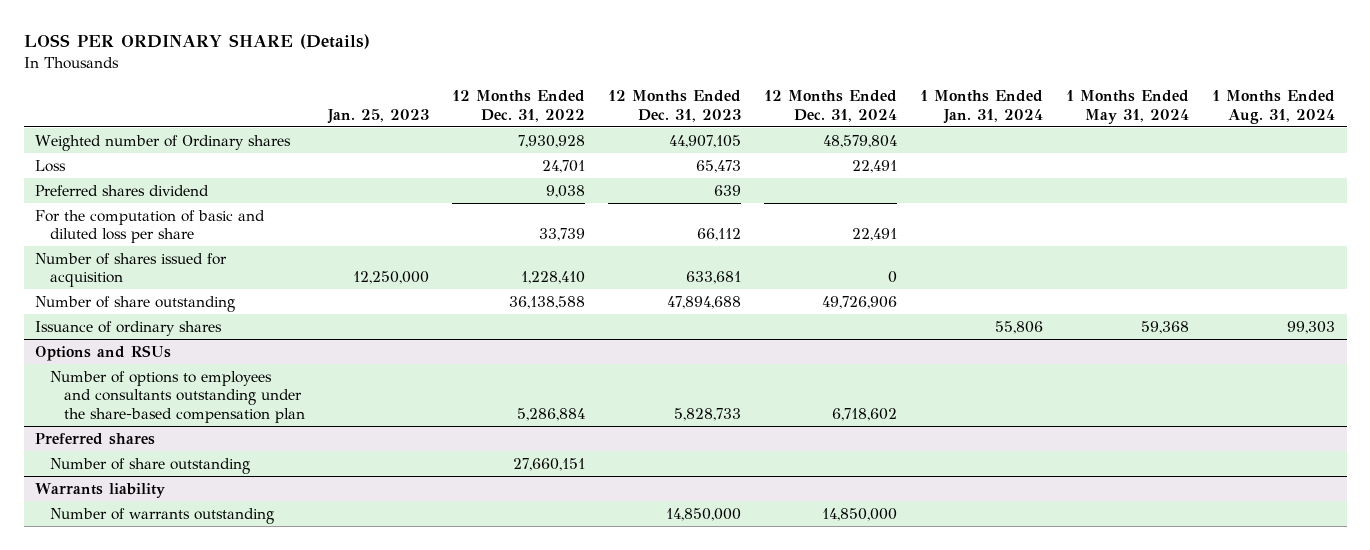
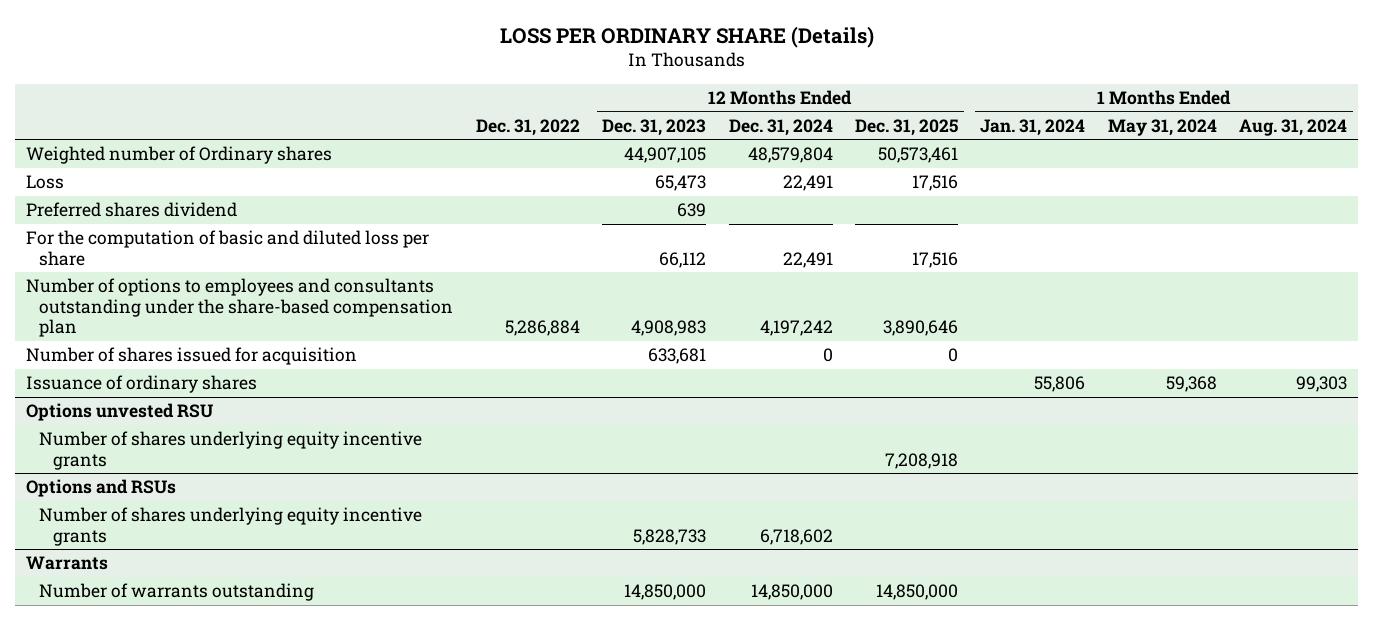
- | Jan. 25, 2023 | 12 Months Ended Dec. 31, 2022 | 12 Months Ended Dec. 31, 2023 | 12 Months Ended Dec. 31, 2024 | 1 Months Ended Jan. 31, 2024 | 1 Months Ended May 31, 2024 | 1 Months Ended Aug. 31, 2024
+ | Dec. 31, 2022 | 12 Months Ended Dec. 31, 2023 | 12 Months Ended Dec. 31, 2024 | 12 Months Ended Dec. 31, 2025 | 1 Months Ended Jan. 31, 2024 | 1 Months Ended May 31, 2024 | 1 Months Ended Aug. 31, 2024
+ Number of options to employees and consultants outstanding under the share-based compensation plan | 5,286,884 | 4,908,983 | 4,197,242 | 3,890,646 | | |
- Number of share outstanding | | 36,138,588 | 47,894,688 | 49,726,906 | | |
+ Options unvested RSU
+ Number of shares underlying equity incentive grants | | | | 7,208,918 | | |
@ Options and RSUs
- Number of options to employees and consultants outstanding under the share-based compensation plan | | 5,286,884 | 5,828,733 | 6,718,602 | | |
- Preferred shares
- Number of share outstanding | | 27,660,151 | | | | |
- Warrants liability
@ Options and RSUs
+ Number of shares underlying equity incentive grants | | 5,828,733 | 6,718,602 | | | |
+ Warrants

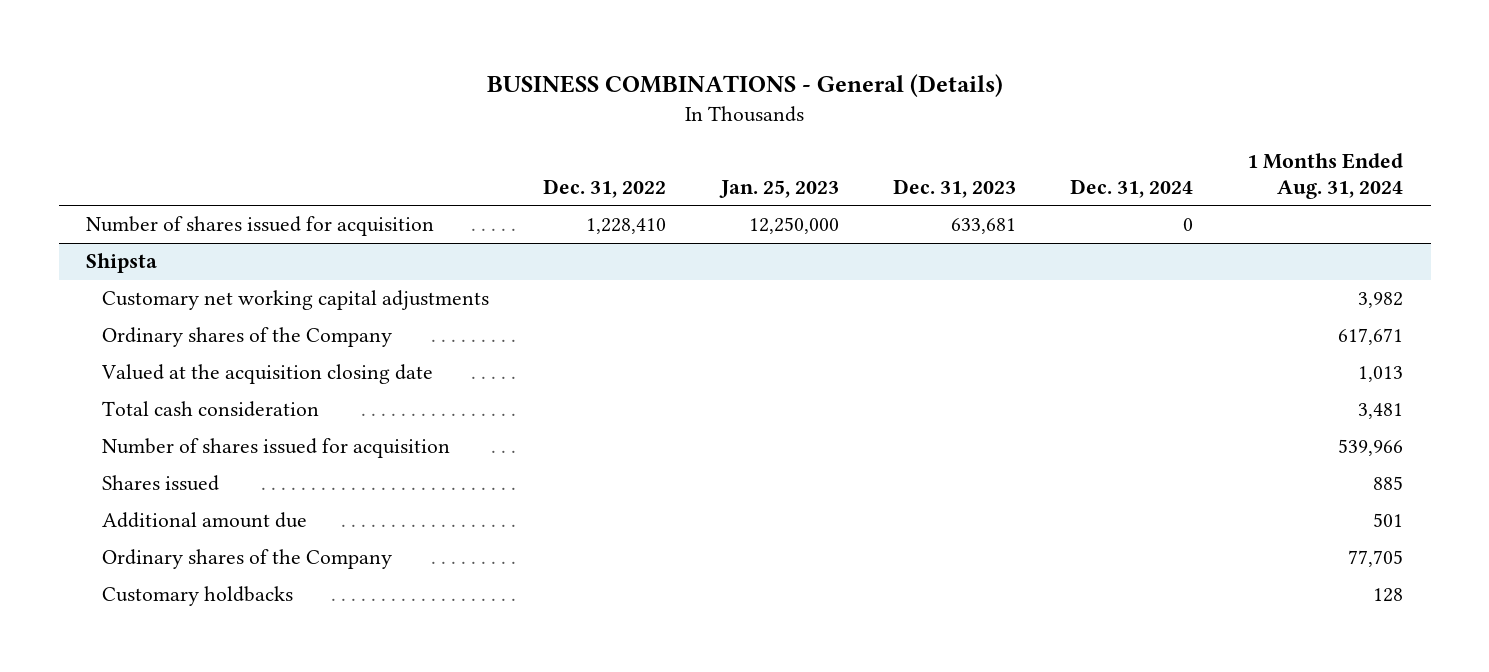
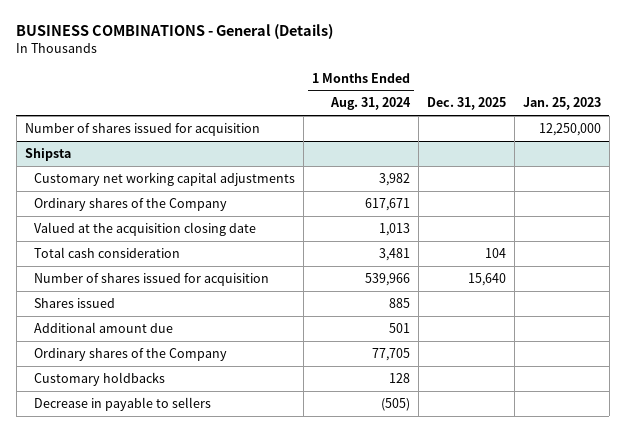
- | Dec. 31, 2022 | Jan. 25, 2023 | Dec. 31, 2023 | Dec. 31, 2024 | 1 Months Ended Aug. 31, 2024
+ | 1 Months Ended Aug. 31, 2024 | Dec. 31, 2025 | Jan. 25, 2023
@ Shipsta
+ Decrease in payable to sellers | (505) | |

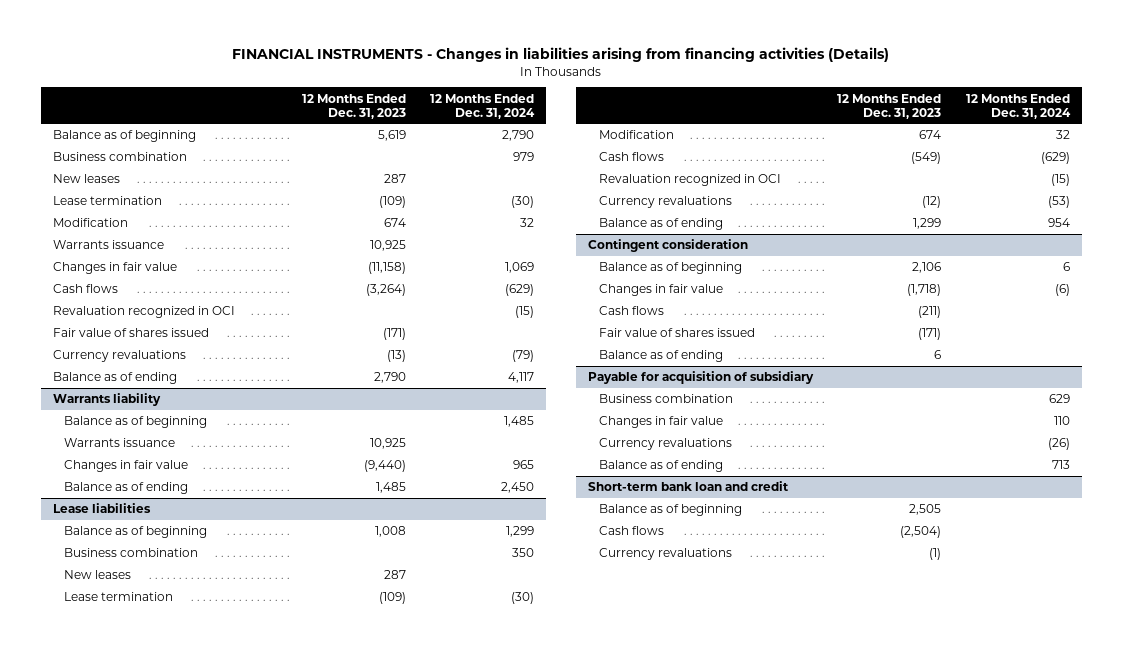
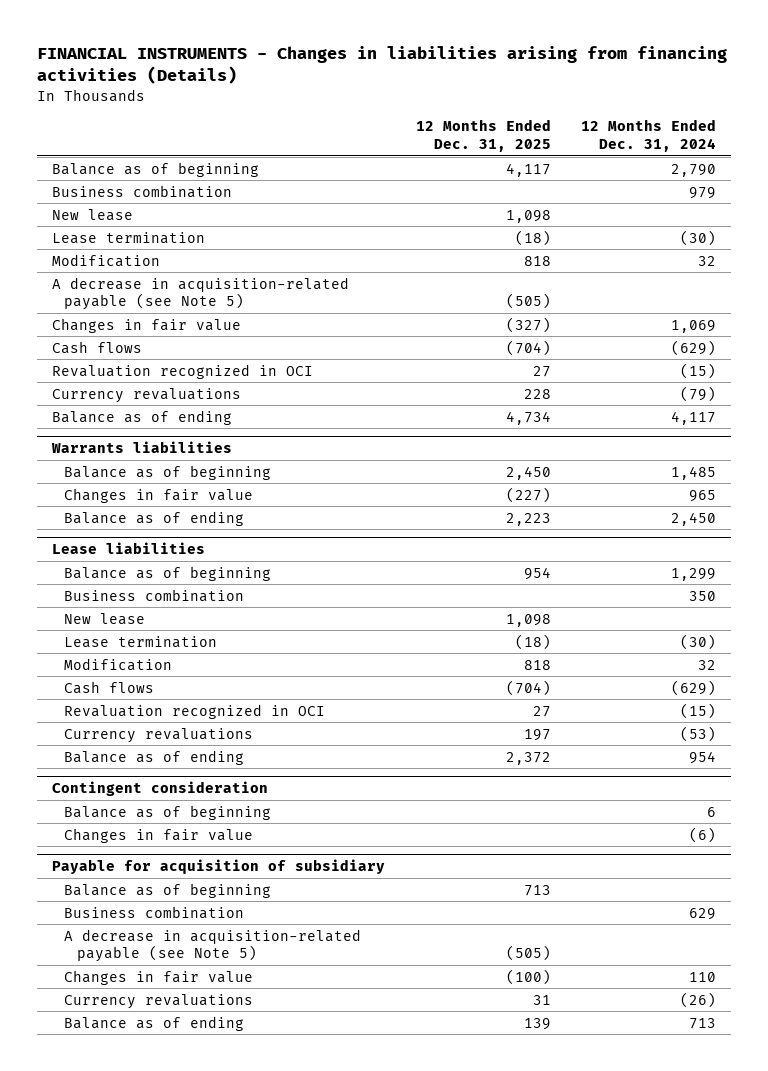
- | 12 Months Ended Dec. 31, 2023 | 12 Months Ended Dec. 31, 2024
+ | 12 Months Ended Dec. 31, 2025 | 12 Months Ended Dec. 31, 2024
- New leases | 287 |
+ New lease | 1,098 |
- Warrants issuance | 10,925 |
+ A decrease in acquisition-related payable (see Note 5) | (505) |
- Fair value of shares issued | (171) |
- Warrants liability
+ Warrants liabilities
- Warrants issuance | 10,925 |
@ Lease liabilities
- New leases | 287 |
+ New lease | 1,098 |
@ Contingent consideration
- Cash flows | (211) |
- Fair value of shares issued | (171) |
- Balance as of ending | 6 |
@ Payable for acquisition of subsidiary
+ Balance as of beginning | 713 |
+ A decrease in acquisition-related payable (see Note 5) | (505) |
- Short-term bank loan and credit
- Balance as of beginning | 2,505 |
- Cash flows | (2,504) |
- Currency revaluations | (1) |

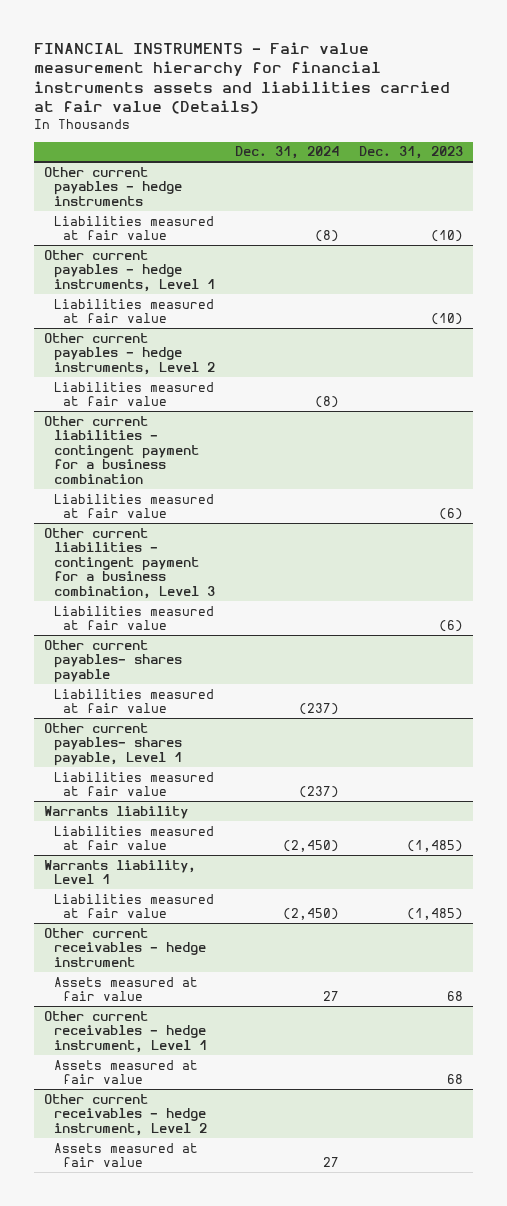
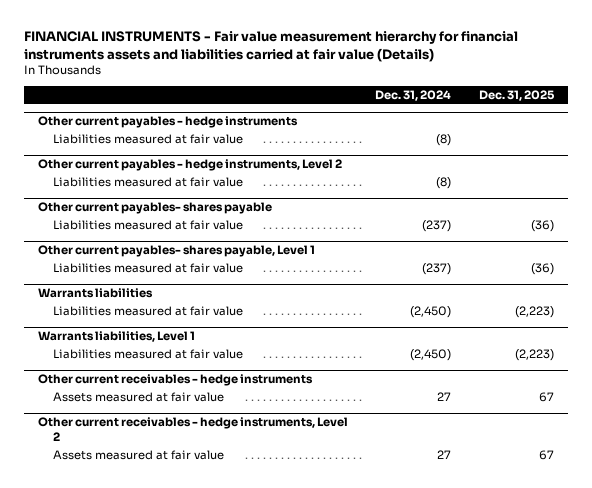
- | Dec. 31, 2024 | Dec. 31, 2023
+ | Dec. 31, 2024 | Dec. 31, 2025
- Other current payables - hedge instruments, Level 1
- Liabilities measured at fair value | | (10)
- Other current liabilities - contingent payment for a business combination
- Liabilities measured at fair value | | (6)
- Other current liabilities - contingent payment for a business combination, Level 3
- Liabilities measured at fair value | | (6)
- Warrants liability
+ Warrants liabilities
- Warrants liability, Level 1
+ Warrants liabilities, Level 1
- Other current receivables - hedge instrument
+ Other current receivables - hedge instruments
- Other current receivables - hedge instrument, Level 1
- Assets measured at fair value | | 68
- Other current receivables - hedge instrument, Level 2
+ Other current receivables - hedge instruments, Level 2

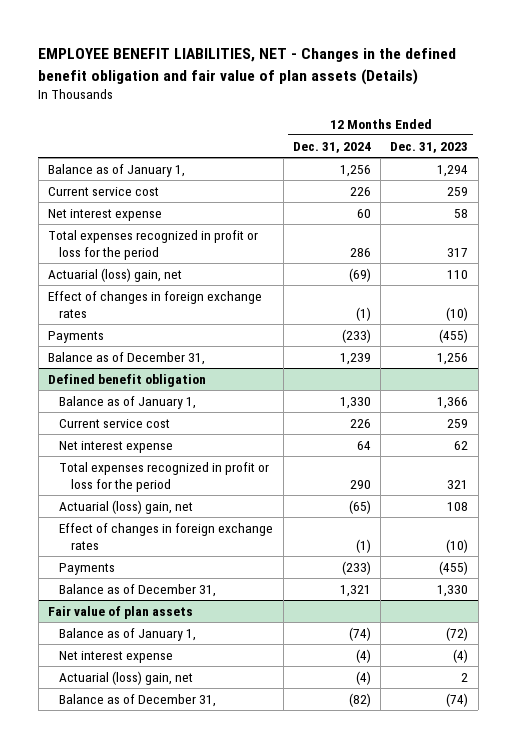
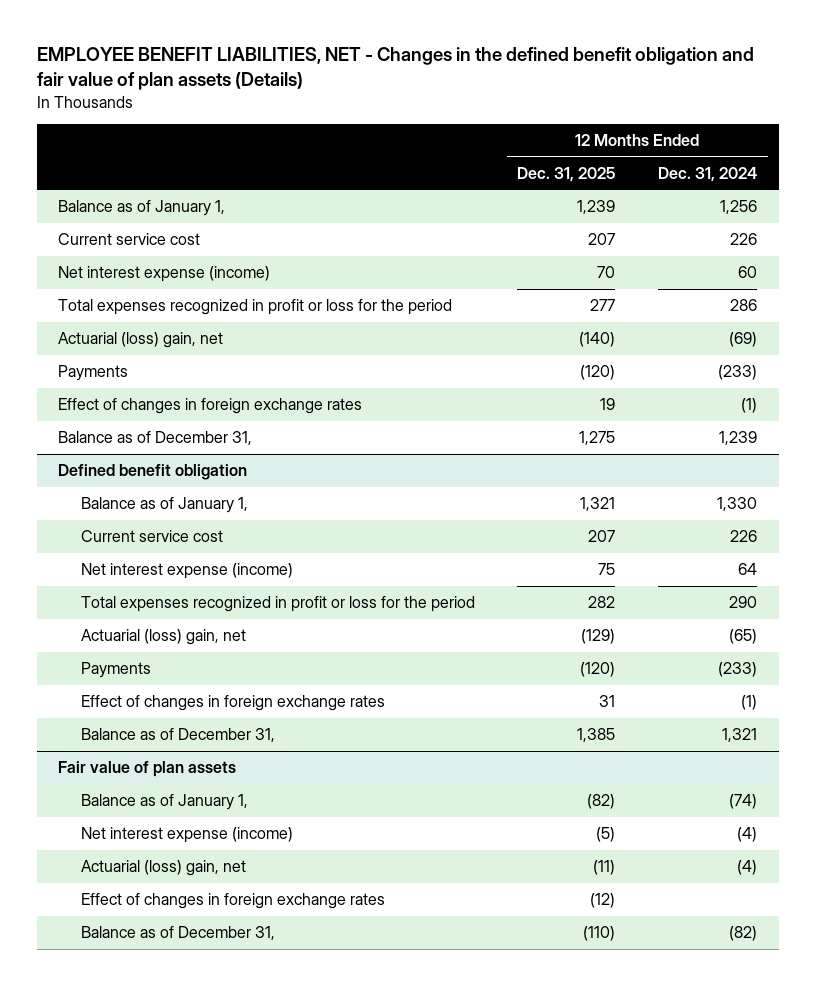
- | 12 Months Ended Dec. 31, 2024 | 12 Months Ended Dec. 31, 2023
+ | 12 Months Ended Dec. 31, 2025 | 12 Months Ended Dec. 31, 2024
- Net interest expense | 60 | 58
+ Net interest expense (income) | 70 | 60
moved down: Effect of changes in foreign exchange rates | 19 | (1)
@ Defined benefit obligation
- Net interest expense | 64 | 62
+ Net interest expense (income) | 75 | 64
moved down: Effect of changes in foreign exchange rates | 31 | (1)
@ Fair value of plan assets
- Net interest expense | (4) | (4)
+ Net interest expense (income) | (5) | (4)
+ Effect of changes in foreign exchange rates | (12) |

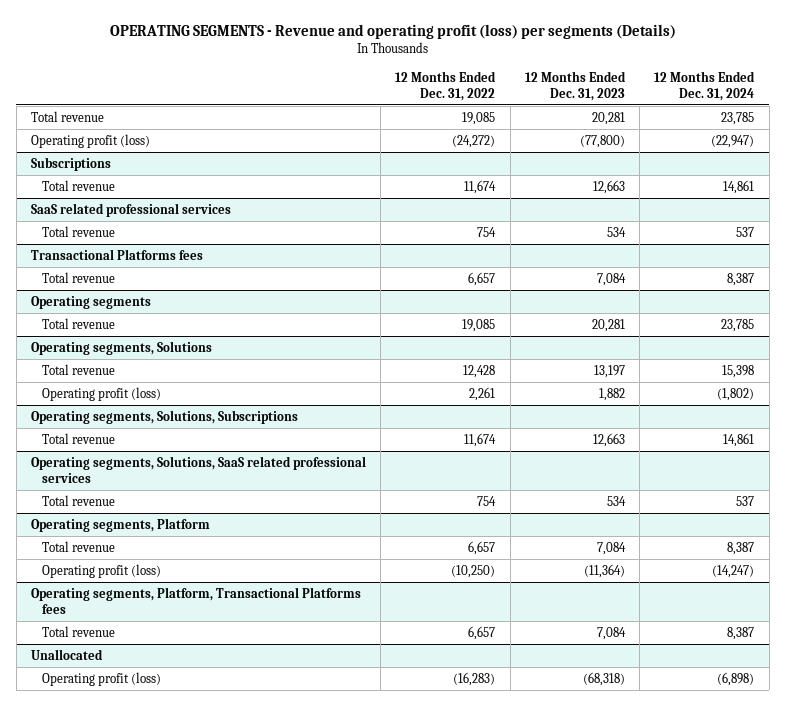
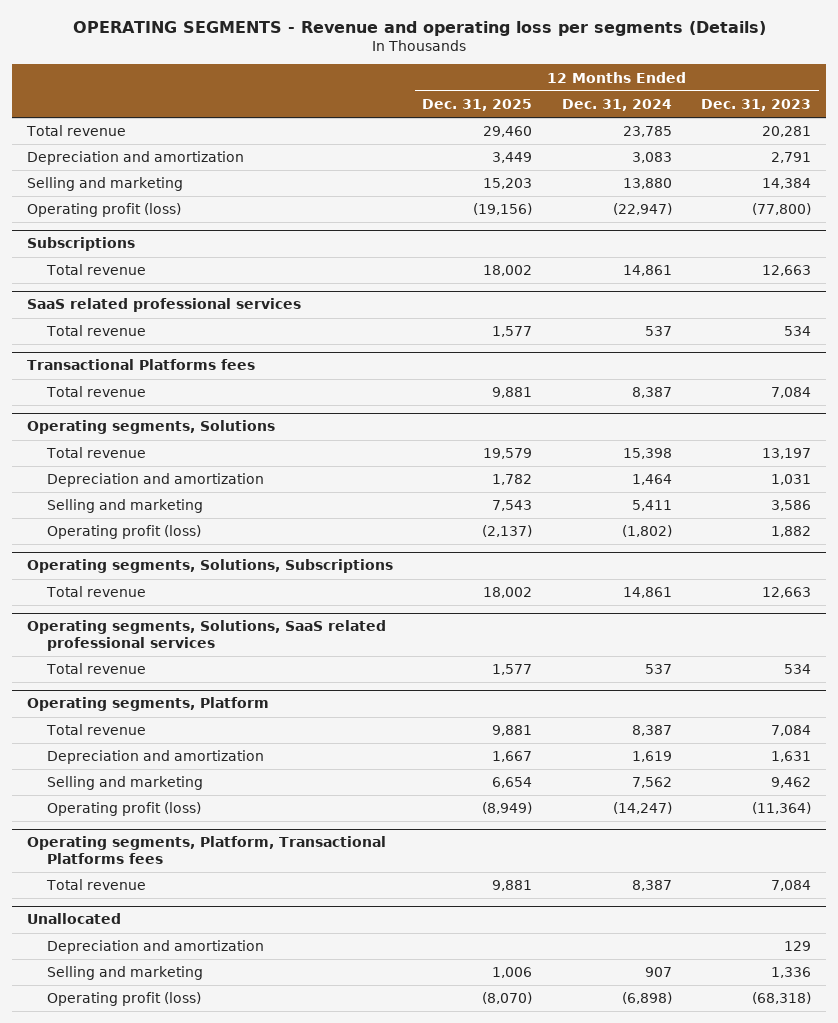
- OPERATING SEGMENTS - Revenue and operating profit (loss) per segments (Details)
+ OPERATING SEGMENTS - Revenue and operating loss per segments (Details)
- | 12 Months Ended Dec. 31, 2022 | 12 Months Ended Dec. 31, 2023 | 12 Months Ended Dec. 31, 2024
+ | 12 Months Ended Dec. 31, 2025 | 12 Months Ended Dec. 31, 2024 | 12 Months Ended Dec. 31, 2023
+ Depreciation and amortization | 3,449 | 3,083 | 2,791
+ Selling and marketing | 15,203 | 13,880 | 14,384
- Operating segments
- Total revenue | 19,085 | 20,281 | 23,785
@ Operating segments, Solutions
+ Depreciation and amortization | 1,782 | 1,464 | 1,031
+ Selling and marketing | 7,543 | 5,411 | 3,586
@ Operating segments, Platform
+ Depreciation and amortization | 1,667 | 1,619 | 1,631
+ Selling and marketing | 6,654 | 7,562 | 9,462
@ Unallocated
+ Depreciation and amortization | | | 129
+ Selling and marketing | 1,006 | 907 | 1,336

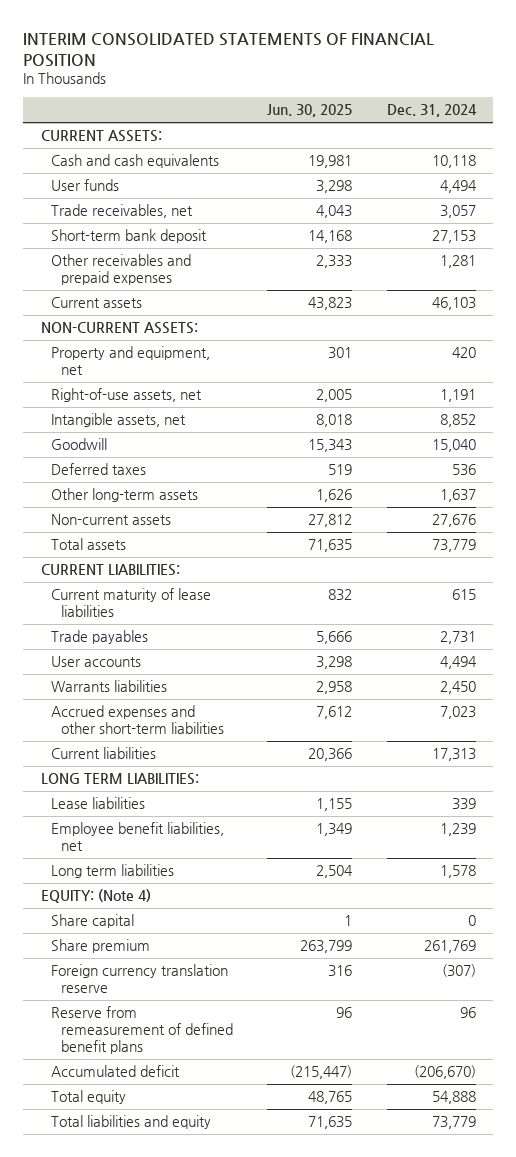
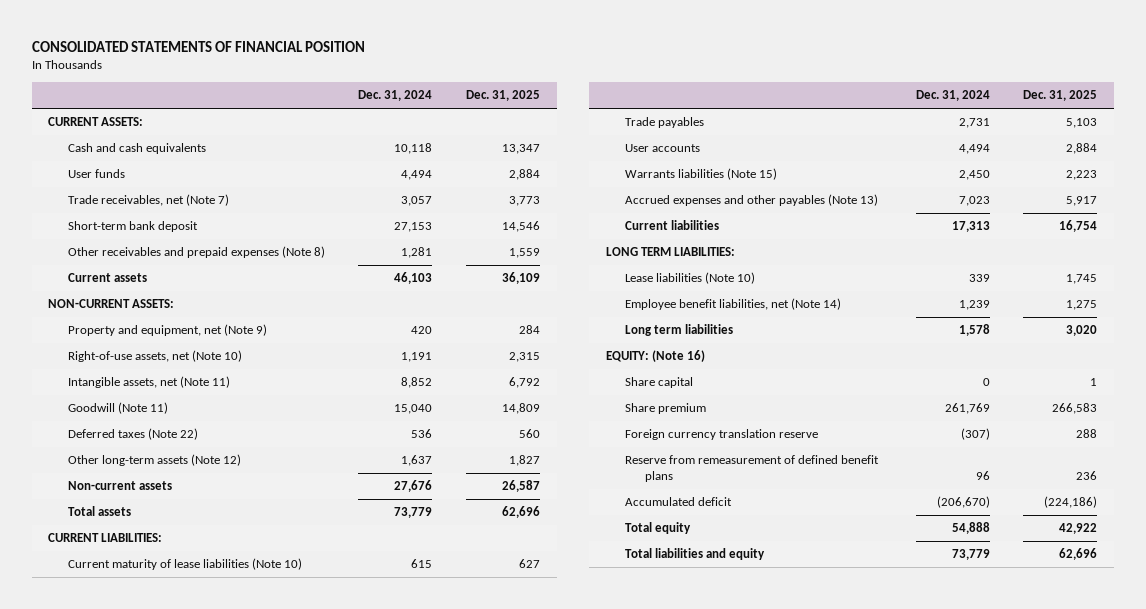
- INTERIM CONSOLIDATED STATEMENTS OF FINANCIAL POSITION
+ CONSOLIDATED STATEMENTS OF FINANCIAL POSITION
- | Jun. 30, 2025 | Dec. 31, 2024
+ | Dec. 31, 2024 | Dec. 31, 2025
- Trade receivables, net | 4,043 | 3,057
+ Trade receivables, net (Note 7) | 3,057 | 3,773
- Other receivables and prepaid expenses | 2,333 | 1,281
+ Other receivables and prepaid expenses (Note 8) | 1,281 | 1,559
- Property and equipment, net | 301 | 420
- Right-of-use assets, net | 2,005 | 1,191
- Intangible assets, net | 8,018 | 8,852
- Goodwill | 15,343 | 15,040
- Deferred taxes | 519 | 536
- Other long-term assets | 1,626 | 1,637
+ Property and equipment, net (Note 9) | 420 | 284
+ Right-of-use assets, net (Note 10) | 1,191 | 2,315
+ Intangible assets, net (Note 11) | 8,852 | 6,792
+ Goodwill (Note 11) | 15,040 | 14,809
+ Deferred taxes (Note 22) | 536 | 560
+ Other long-term assets (Note 12) | 1,637 | 1,827
- Current maturity of lease liabilities | 832 | 615
+ Current maturity of lease liabilities (Note 10) | 615 | 627
- Warrants liabilities | 2,958 | 2,450
- Accrued expenses and other short-term liabilities | 7,612 | 7,023
+ Warrants liabilities (Note 15) | 2,450 | 2,223
+ Accrued expenses and other payables (Note 13) | 7,023 | 5,917
- Lease liabilities | 1,155 | 339
- Employee benefit liabilities, net | 1,349 | 1,239
+ Lease liabilities (Note 10) | 339 | 1,745
+ Employee benefit liabilities, net (Note 14) | 1,239 | 1,275
- EQUITY: (Note 4)
+ EQUITY: (Note 16)

